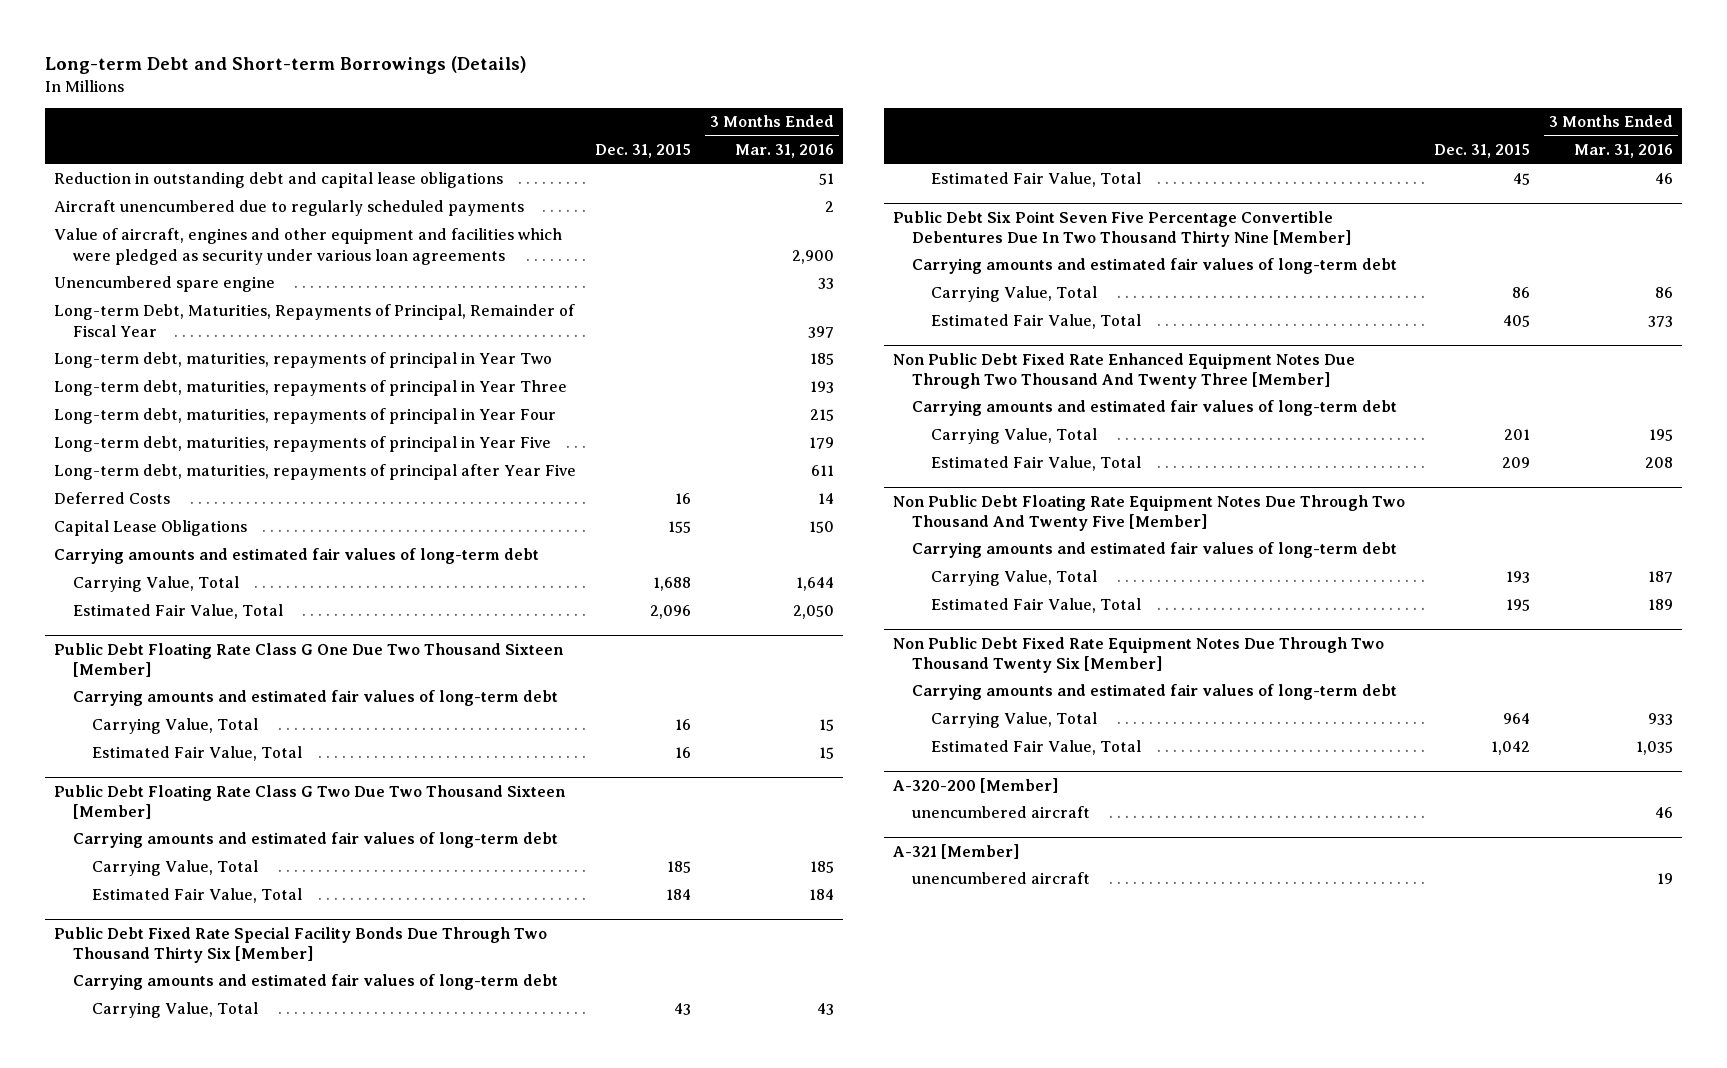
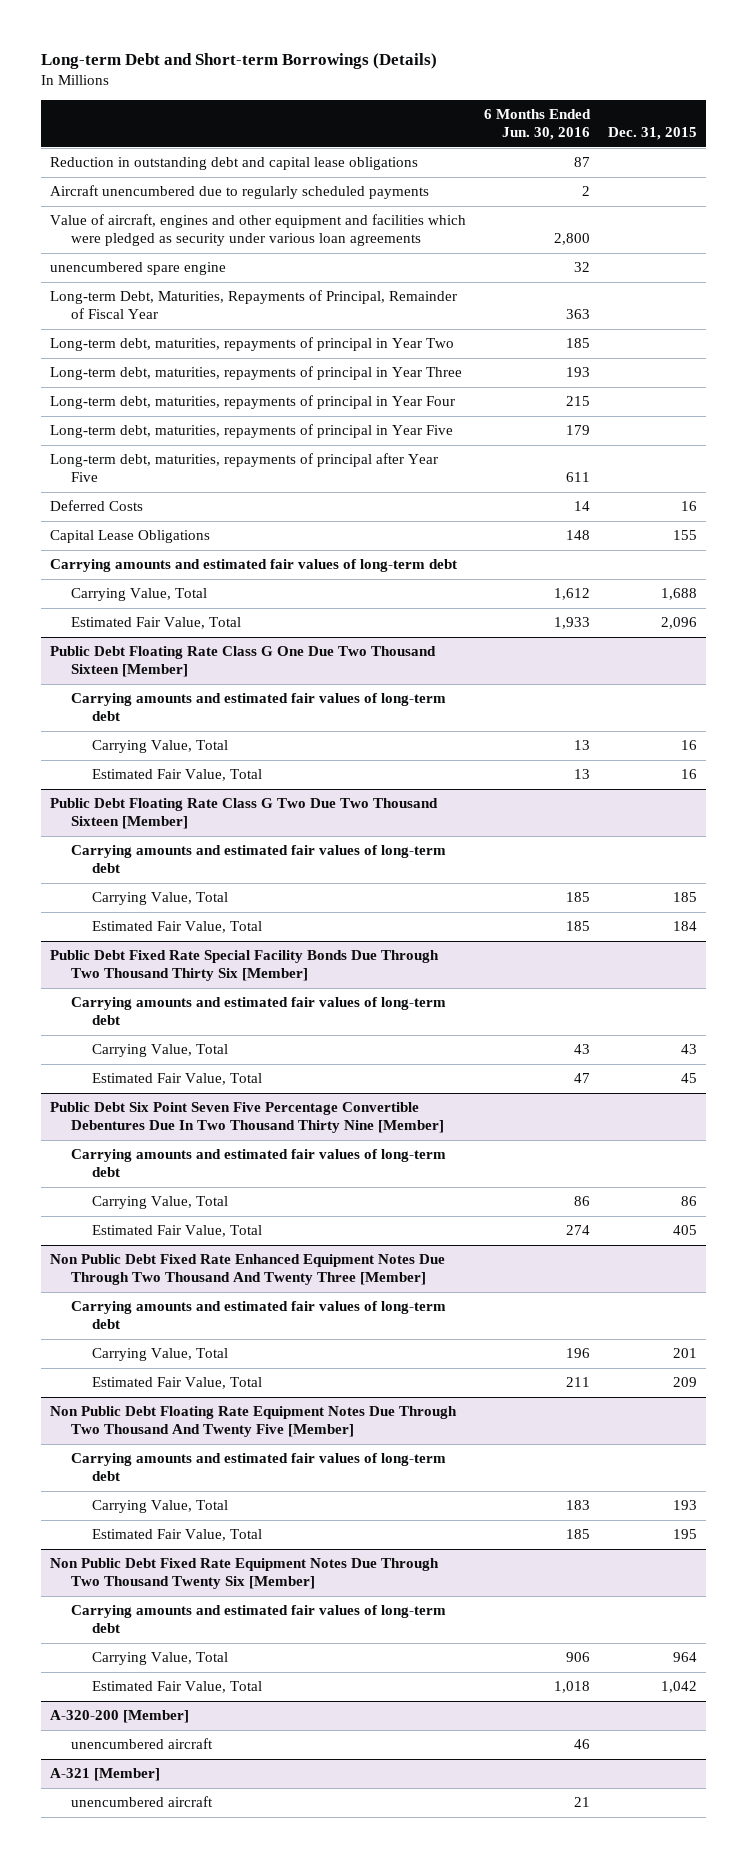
- | Dec. 31, 2015 | 3 Months Ended Mar. 31, 2016
+ | 6 Months Ended Jun. 30, 2016 | Dec. 31, 2015
- Unencumbered spare engine | | 33
+ unencumbered spare engine | 32 |

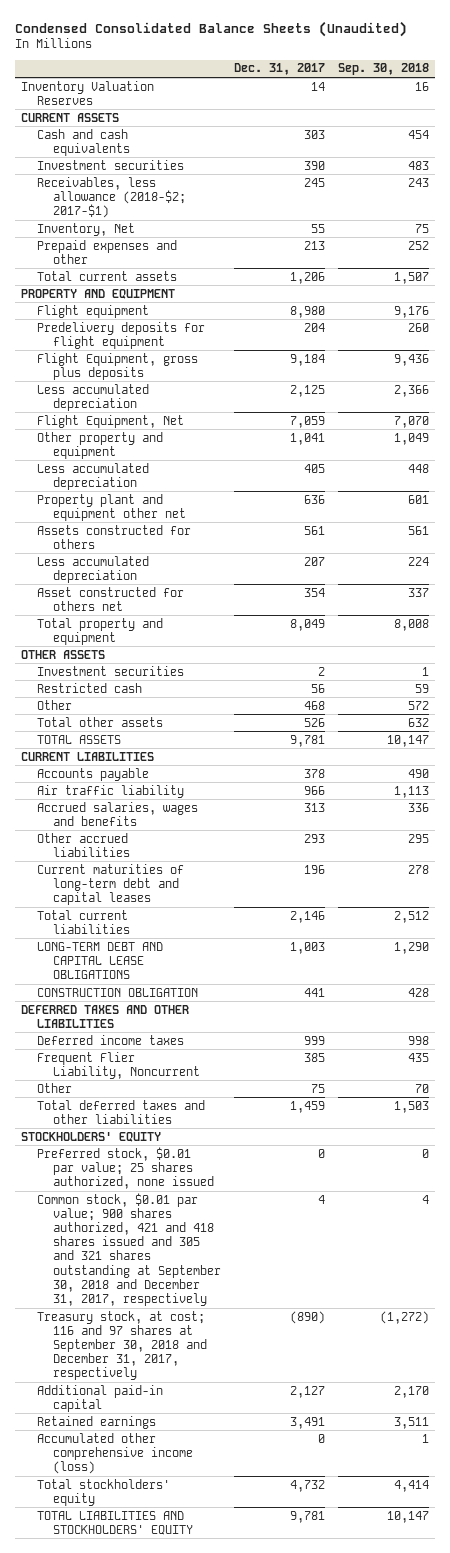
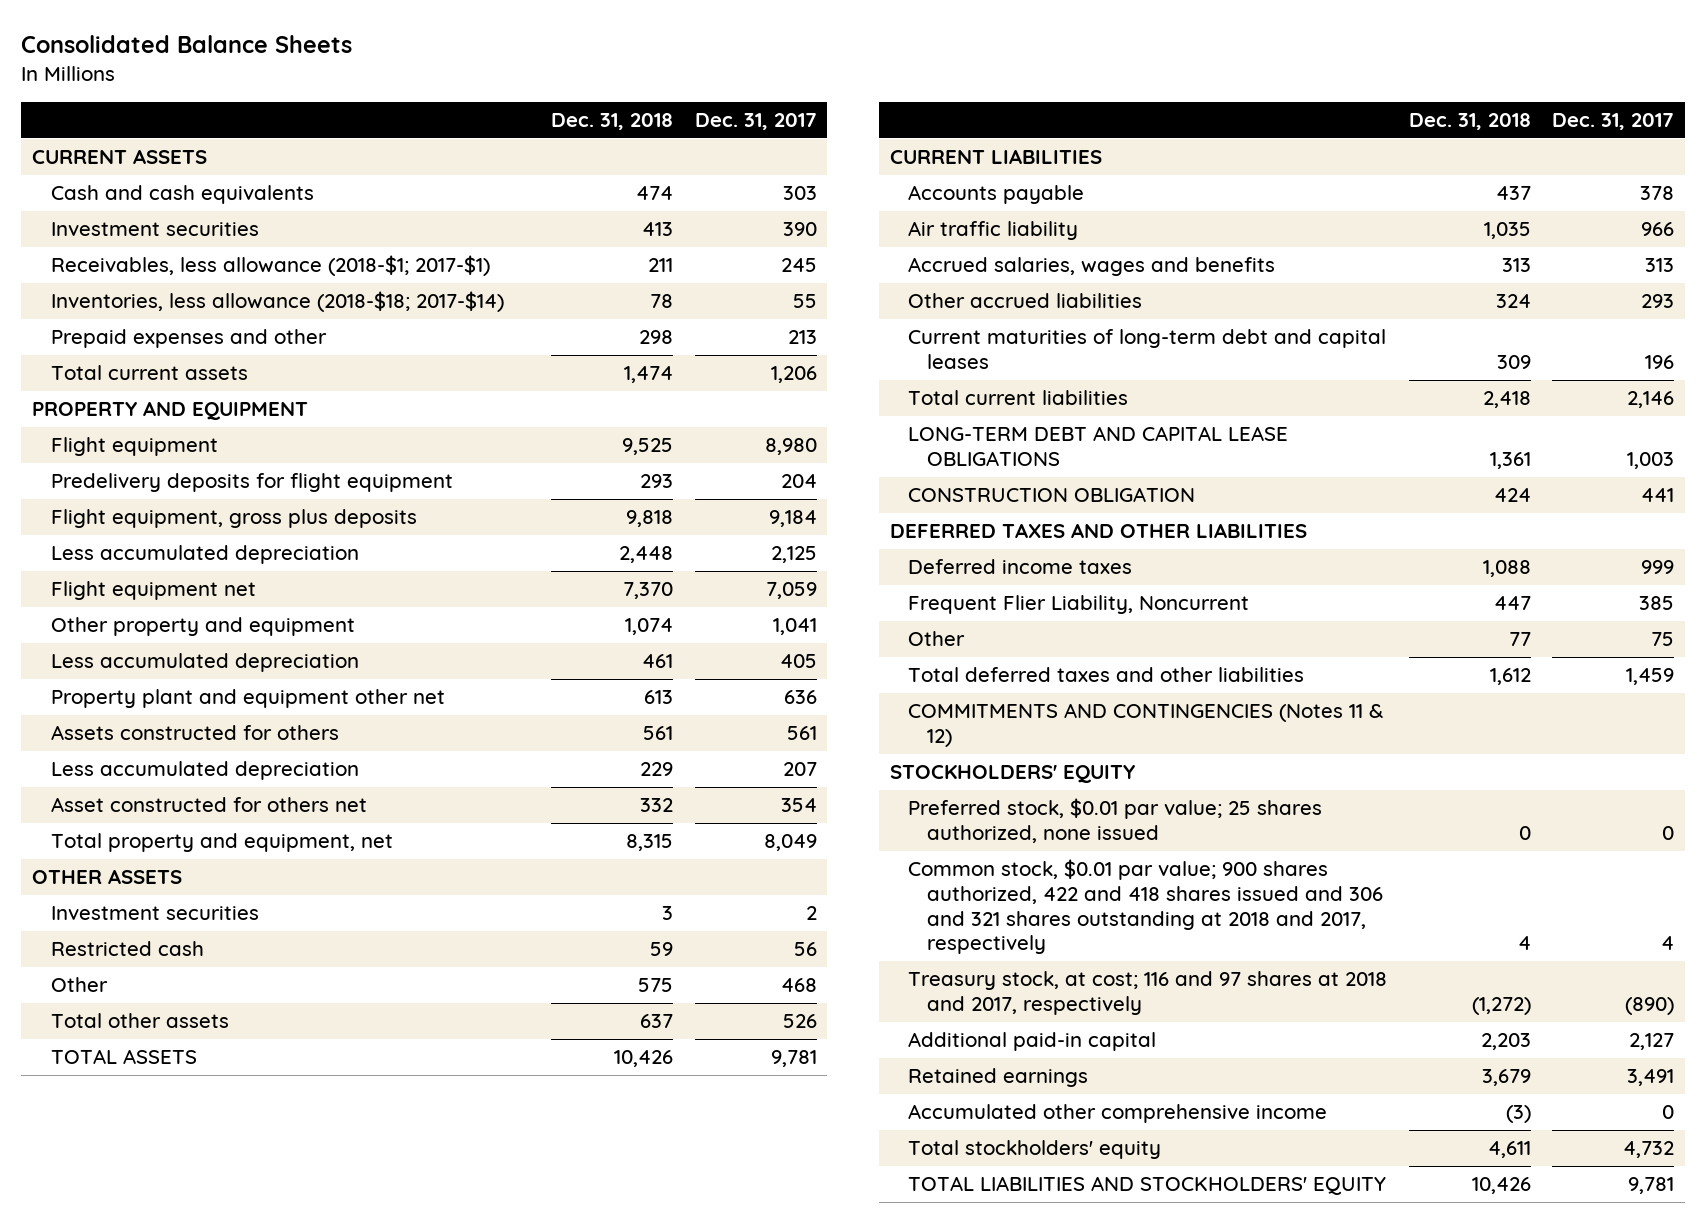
- Condensed Consolidated Balance Sheets (Unaudited)
+ Consolidated Balance Sheets
- | Dec. 31, 2017 | Sep. 30, 2018
+ | Dec. 31, 2018 | Dec. 31, 2017
- Inventory Valuation Reserves | 14 | 16
- Receivables, less allowance (2018-$2; 2017-$1) | 245 | 243
- Inventory, Net | 55 | 75
+ Receivables, less allowance (2018-$1; 2017-$1) | 211 | 245
+ Inventories, less allowance (2018-$18; 2017-$14) | 78 | 55
- Flight Equipment, gross plus deposits | 9,184 | 9,436
+ Flight equipment, gross plus deposits | 9,818 | 9,184
- Flight Equipment, Net | 7,059 | 7,070
+ Flight equipment net | 7,370 | 7,059
- Total property and equipment | 8,049 | 8,008
+ Total property and equipment, net | 8,315 | 8,049
+ COMMITMENTS AND CONTINGENCIES (Notes 11 & 12)
- Common stock, $0.01 par value; 900 shares authorized, 421 and 418 shares issued and 305 and 321 shares outstanding at September 30, 2018 and December 31, 2017, respectively | 4 | 4
- Treasury stock, at cost; 116 and 97 shares at September 30, 2018 and December 31, 2017, respectively | (890) | (1,272)
+ Common stock, $0.01 par value; 900 shares authorized, 422 and 418 shares issued and 306 and 321 shares outstanding at 2018 and 2017, respectively | 4 | 4
+ Treasury stock, at cost; 116 and 97 shares at 2018 and 2017, respectively | (1,272) | (890)
- Accumulated other comprehensive income (loss) | 0 | 1
+ Accumulated other comprehensive income | (3) | 0

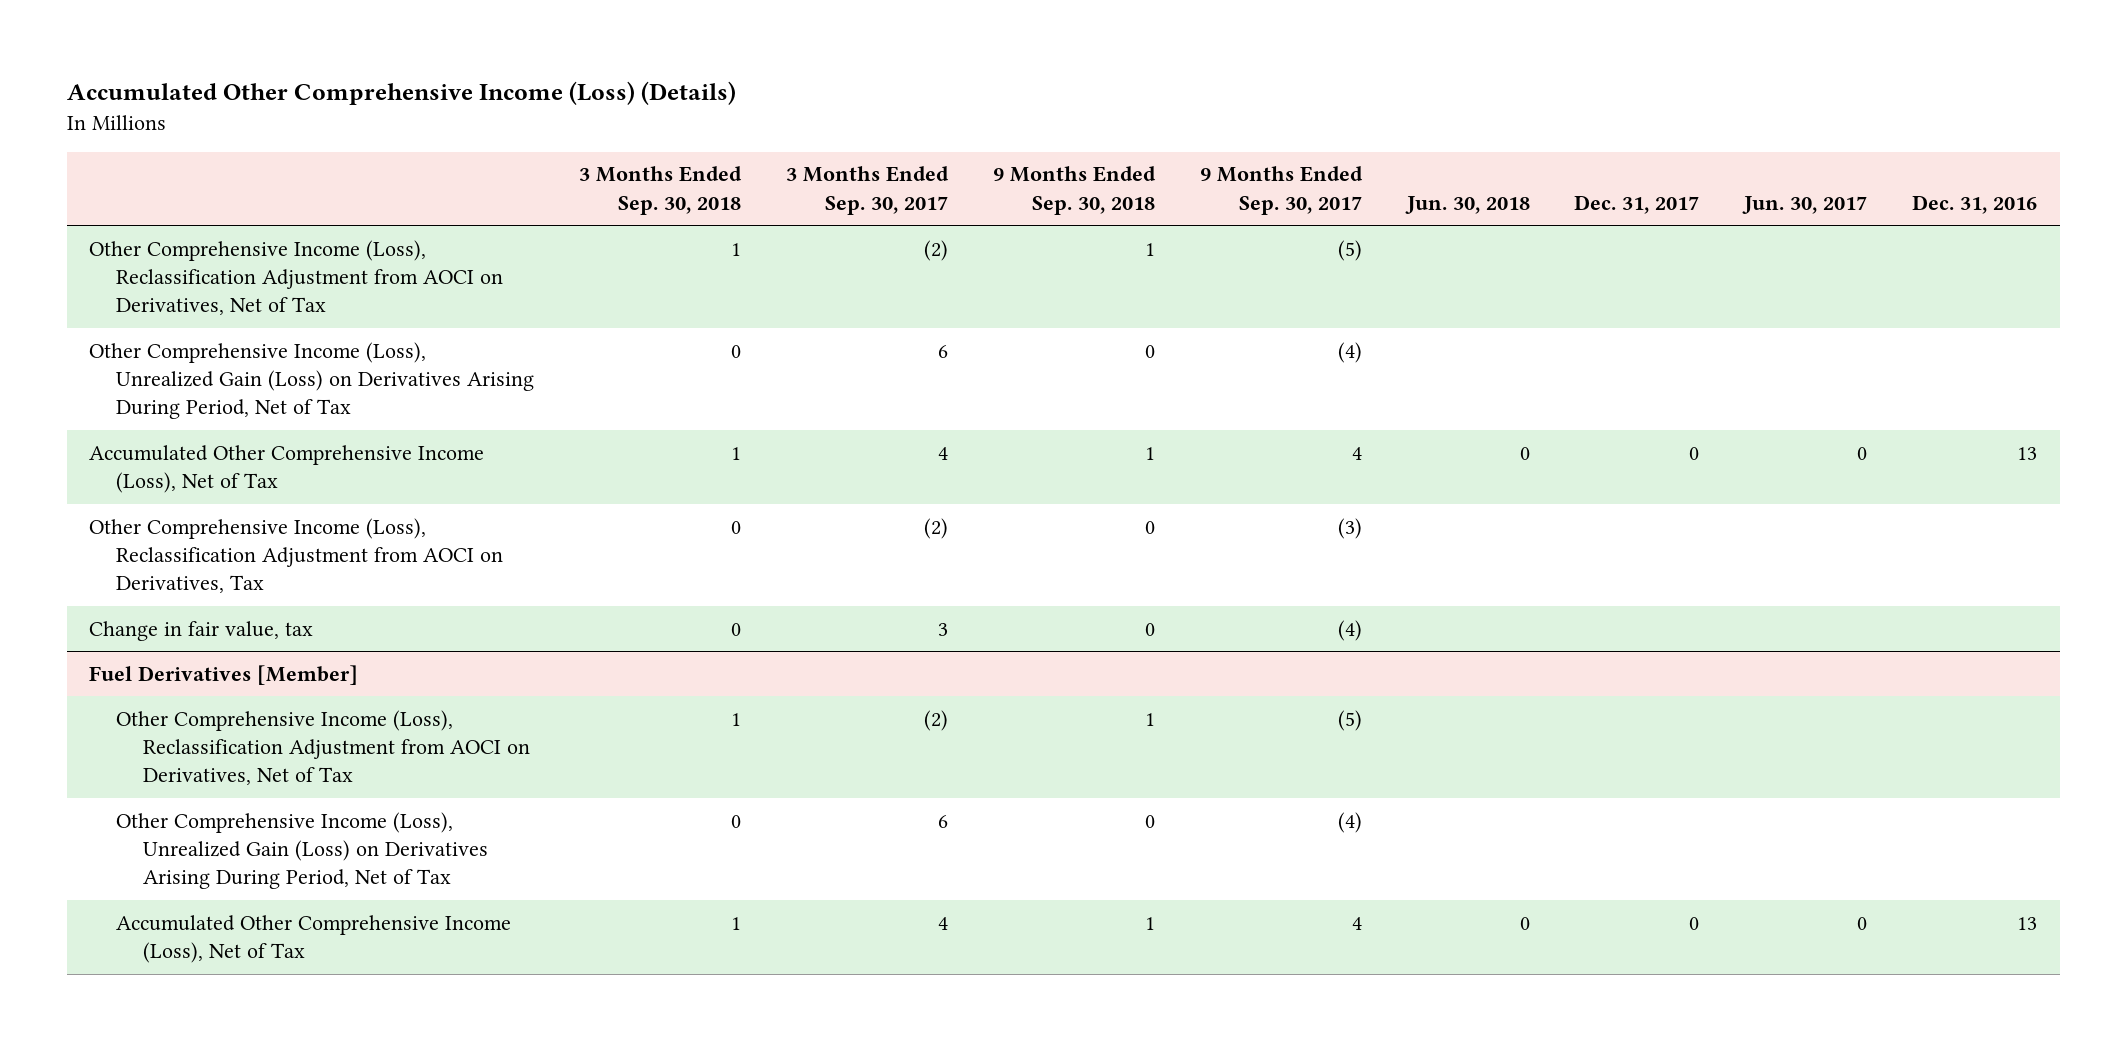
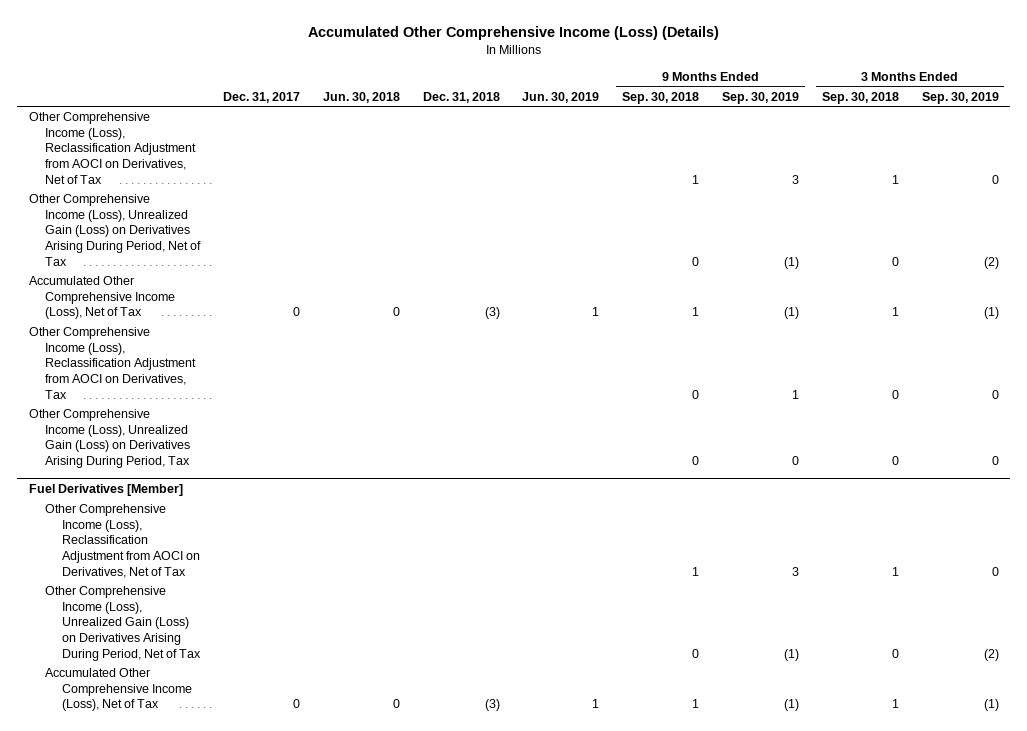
- | 3 Months Ended Sep. 30, 2018 | 3 Months Ended Sep. 30, 2017 | 9 Months Ended Sep. 30, 2018 | 9 Months Ended Sep. 30, 2017 | Jun. 30, 2018 | Dec. 31, 2017 | Jun. 30, 2017 | Dec. 31, 2016
+ | Dec. 31, 2017 | Jun. 30, 2018 | Dec. 31, 2018 | Jun. 30, 2019 | 9 Months Ended Sep. 30, 2018 | 9 Months Ended Sep. 30, 2019 | 3 Months Ended Sep. 30, 2018 | 3 Months Ended Sep. 30, 2019
- Change in fair value, tax | 0 | 3 | 0 | (4) | | | |
+ Other Comprehensive Income (Loss), Unrealized Gain (Loss) on Derivatives Arising During Period, Tax | | | | | 0 | 0 | 0 | 0

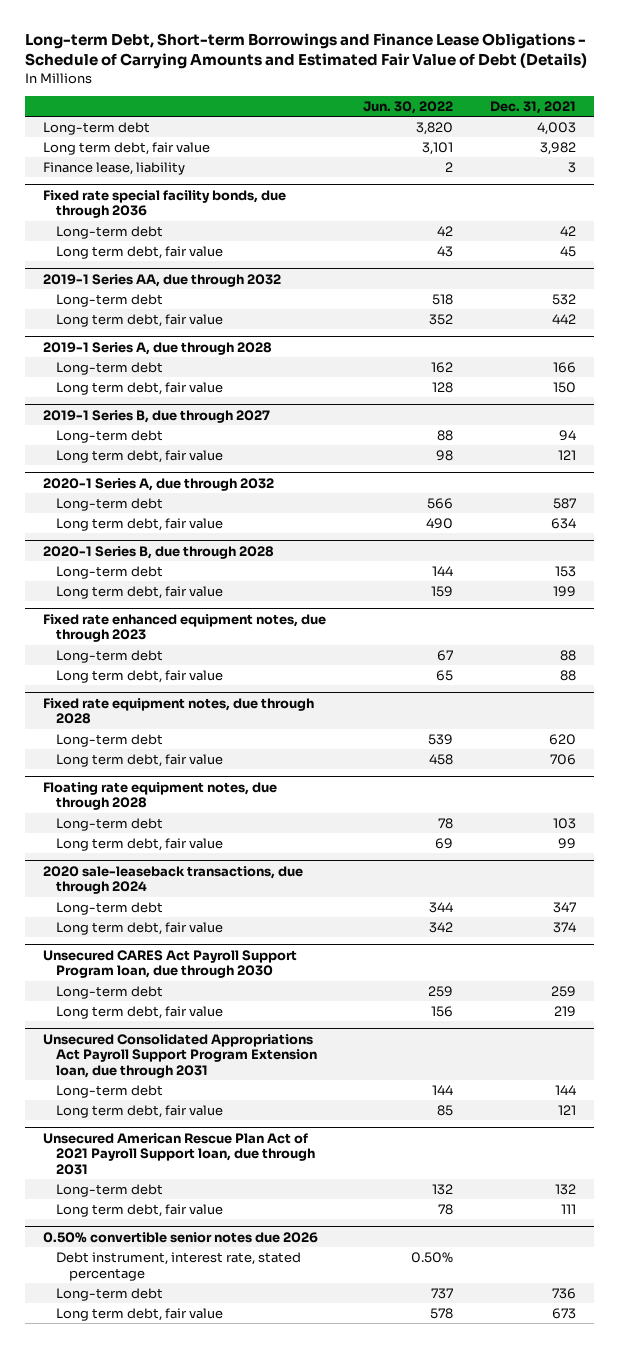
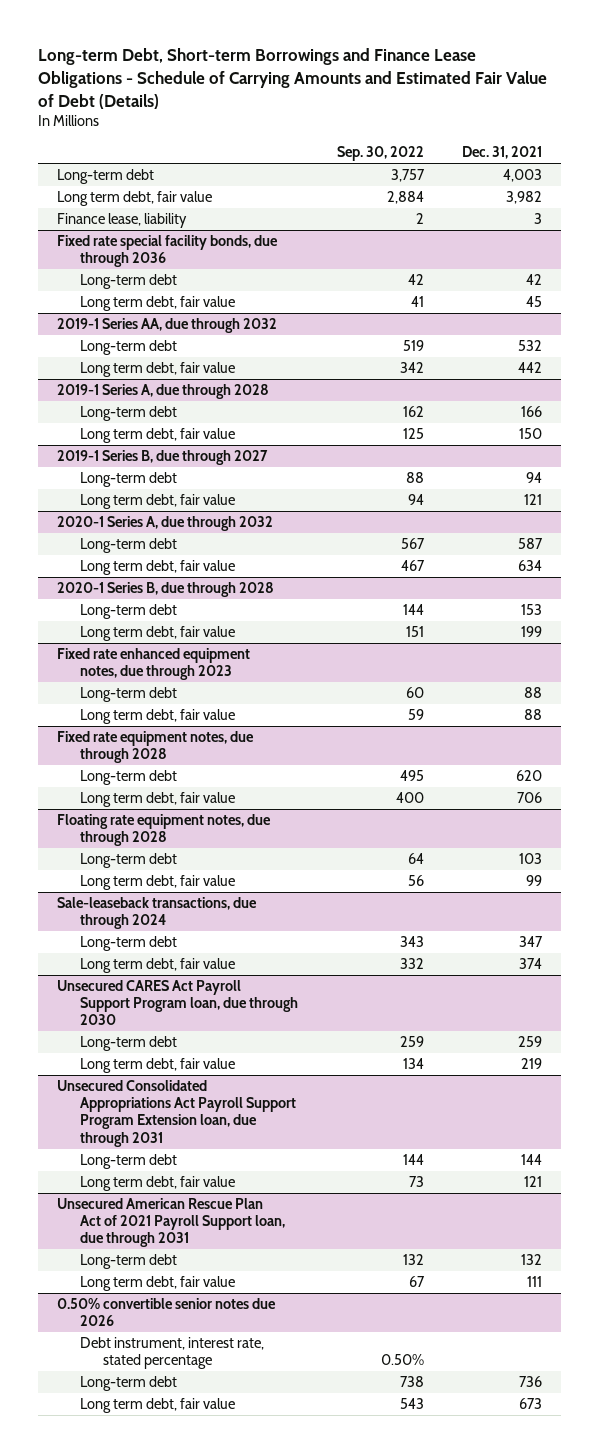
- | Jun. 30, 2022 | Dec. 31, 2021
+ | Sep. 30, 2022 | Dec. 31, 2021
- 2020 sale-leaseback transactions, due through 2024
+ Sale-leaseback transactions, due through 2024

